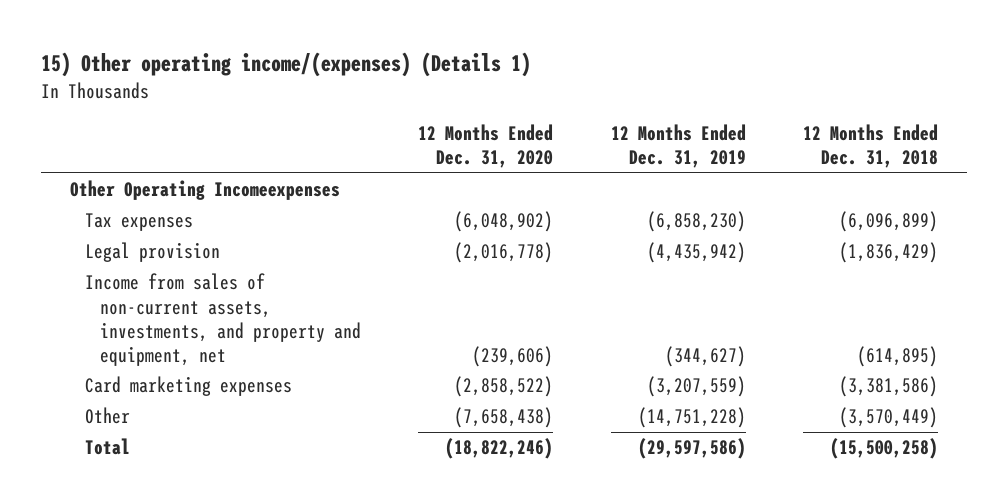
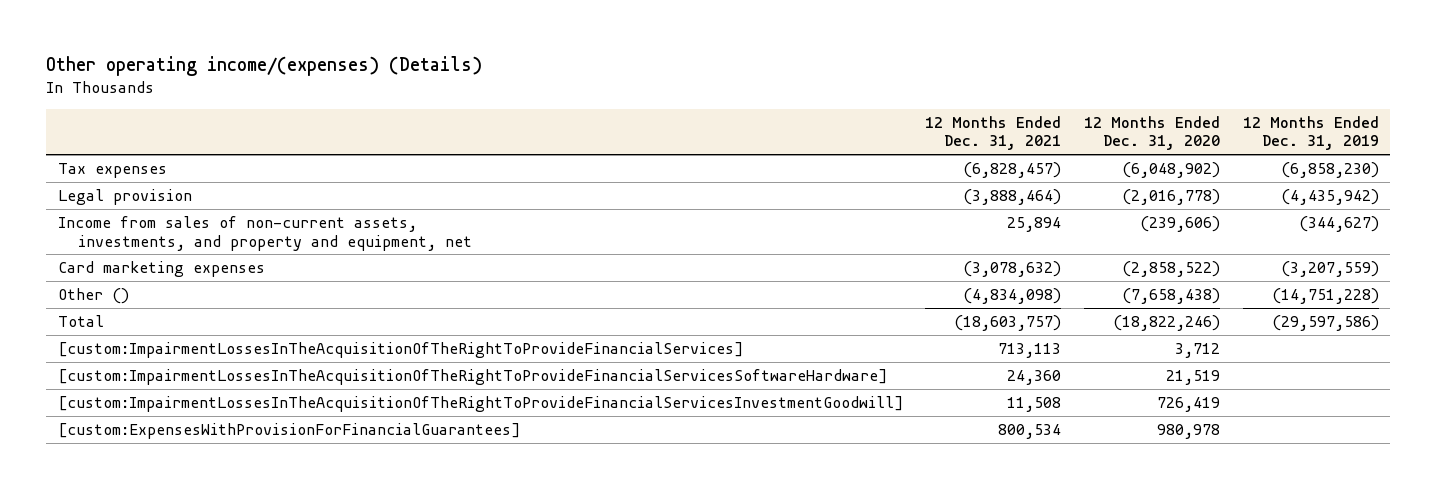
- 15) Other operating income/(expenses) (Details 1)
+ Other operating income/(expenses) (Details)
- | 12 Months Ended Dec. 31, 2020 | 12 Months Ended Dec. 31, 2019 | 12 Months Ended Dec. 31, 2018
+ | 12 Months Ended Dec. 31, 2021 | 12 Months Ended Dec. 31, 2020 | 12 Months Ended Dec. 31, 2019
- Other Operating Incomeexpenses
- Other | (7,658,438) | (14,751,228) | (3,570,449)
+ Other () | (4,834,098) | (7,658,438) | (14,751,228)
+ [custom:ImpairmentLossesInTheAcquisitionOfTheRightToProvideFinancialServices] | 713,113 | 3,712 |
+ [custom:ImpairmentLossesInTheAcquisitionOfTheRightToProvideFinancialServicesSoftwareHardware] | 24,360 | 21,519 |
+ [custom:ImpairmentLossesInTheAcquisitionOfTheRightToProvideFinancialServicesInvestmentGoodwill] | 11,508 | 726,419 |
+ [custom:ExpensesWithProvisionForFinancialGuarantees] | 800,534 | 980,978 |

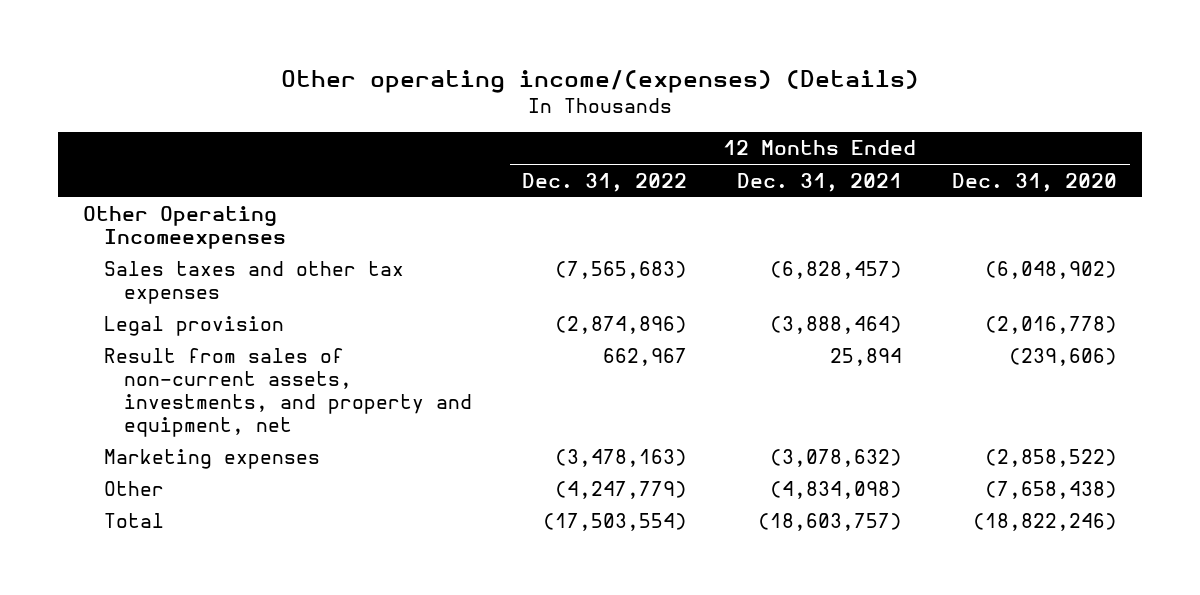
- | 12 Months Ended Dec. 31, 2021 | 12 Months Ended Dec. 31, 2020 | 12 Months Ended Dec. 31, 2019
+ | 12 Months Ended Dec. 31, 2022 | 12 Months Ended Dec. 31, 2021 | 12 Months Ended Dec. 31, 2020
- Tax expenses | (6,828,457) | (6,048,902) | (6,858,230)
+ Other Operating Incomeexpenses
+ Sales taxes and other tax expenses | (7,565,683) | (6,828,457) | (6,048,902)
- Income from sales of non-current assets, investments, and property and equipment, net | 25,894 | (239,606) | (344,627)
- Card marketing expenses | (3,078,632) | (2,858,522) | (3,207,559)
- Other () | (4,834,098) | (7,658,438) | (14,751,228)
+ Result from sales of non-current assets, investments, and property and equipment, net | 662,967 | 25,894 | (239,606)
+ Marketing expenses | (3,478,163) | (3,078,632) | (2,858,522)
+ Other | (4,247,779) | (4,834,098) | (7,658,438)
- [custom:ImpairmentLossesInTheAcquisitionOfTheRightToProvideFinancialServices] | 713,113 | 3,712 |
- [custom:ImpairmentLossesInTheAcquisitionOfTheRightToProvideFinancialServicesSoftwareHardware] | 24,360 | 21,519 |
- [custom:ImpairmentLossesInTheAcquisitionOfTheRightToProvideFinancialServicesInvestmentGoodwill] | 11,508 | 726,419 |
- [custom:ExpensesWithProvisionForFinancialGuarantees] | 800,534 | 980,978 |

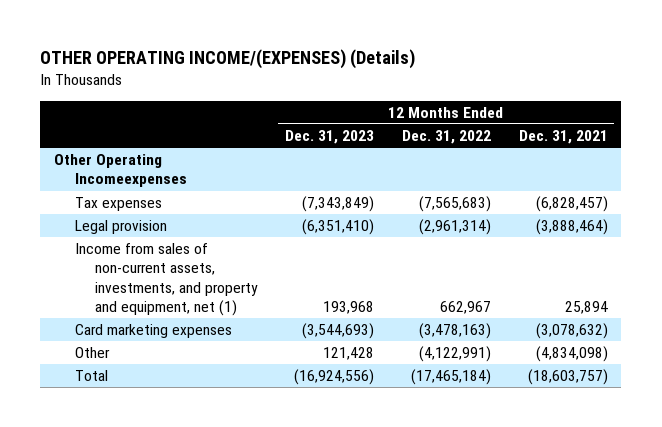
- Other operating income/(expenses) (Details)
+ OTHER OPERATING INCOME/(EXPENSES) (Details)
- | 12 Months Ended Dec. 31, 2022 | 12 Months Ended Dec. 31, 2021 | 12 Months Ended Dec. 31, 2020
+ | 12 Months Ended Dec. 31, 2023 | 12 Months Ended Dec. 31, 2022 | 12 Months Ended Dec. 31, 2021
- Sales taxes and other tax expenses | (7,565,683) | (6,828,457) | (6,048,902)
- Legal provision | (2,874,896) | (3,888,464) | (2,016,778)
- Result from sales of non-current assets, investments, and property and equipment, net | 662,967 | 25,894 | (239,606)
- Marketing expenses | (3,478,163) | (3,078,632) | (2,858,522)
- Other | (4,247,779) | (4,834,098) | (7,658,438)
- Total | (17,503,554) | (18,603,757) | (18,822,246)
+ Tax expenses | (7,343,849) | (7,565,683) | (6,828,457)
+ Legal provision | (6,351,410) | (2,961,314) | (3,888,464)
+ Income from sales of non-current assets, investments, and property and equipment, net (1) | 193,968 | 662,967 | 25,894
+ Card marketing expenses | (3,544,693) | (3,478,163) | (3,078,632)
+ Other | 121,428 | (4,122,991) | (4,834,098)
+ Total | (16,924,556) | (17,465,184) | (18,603,757)

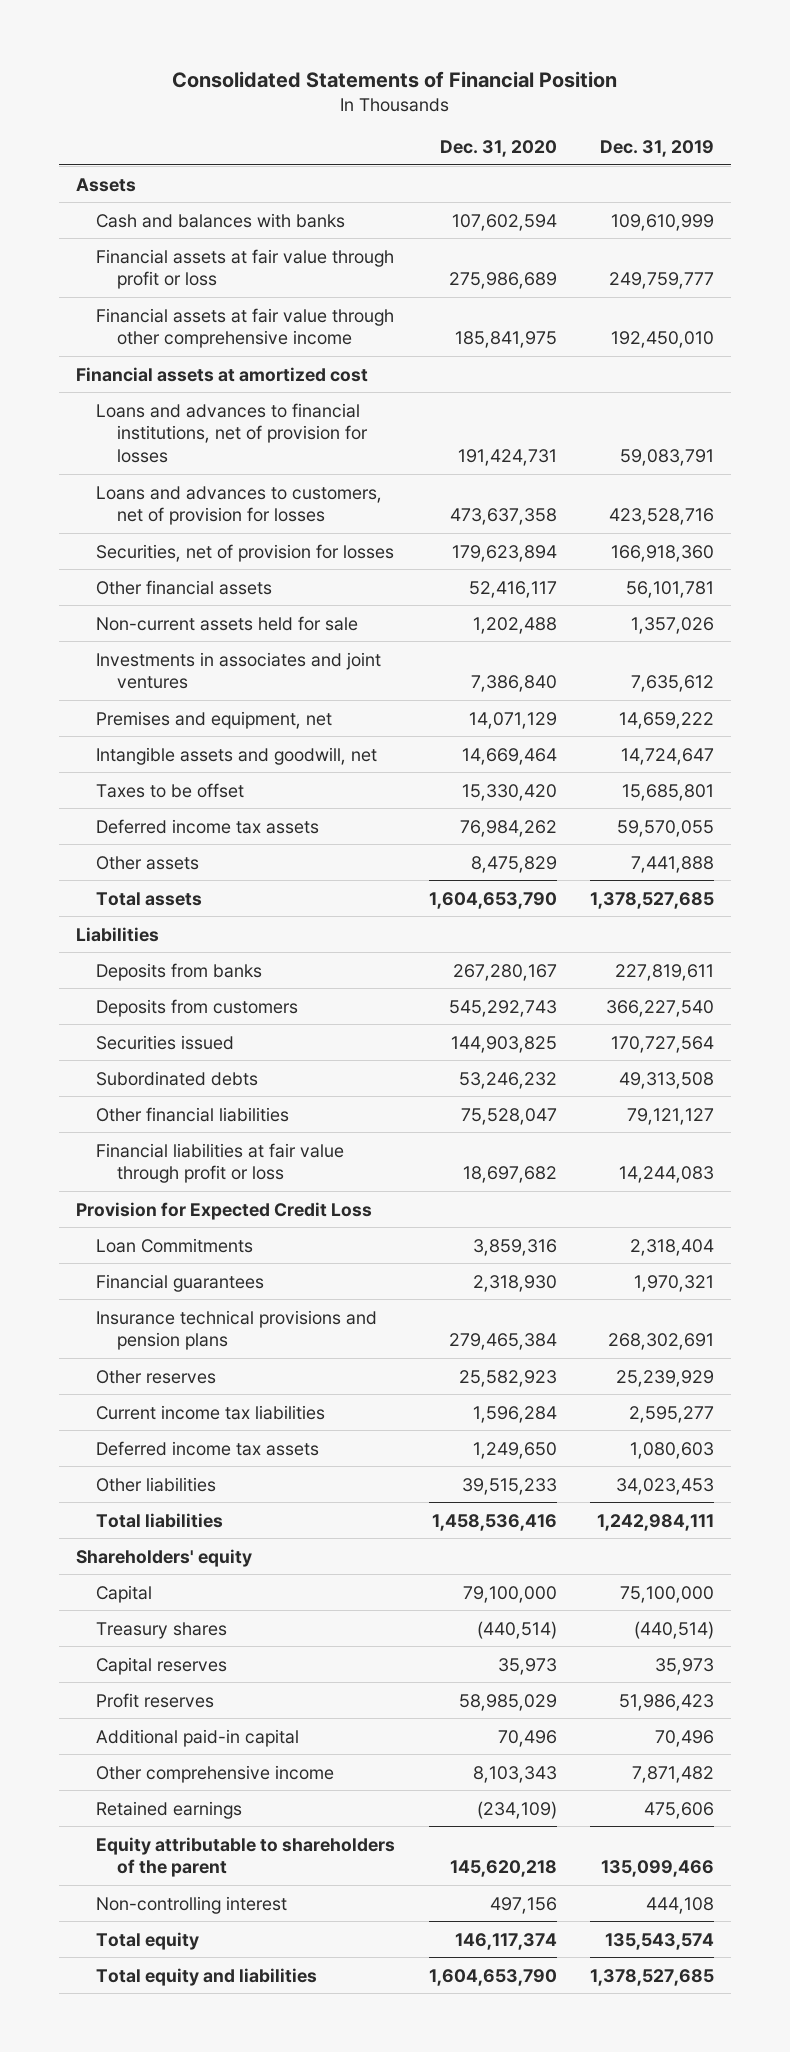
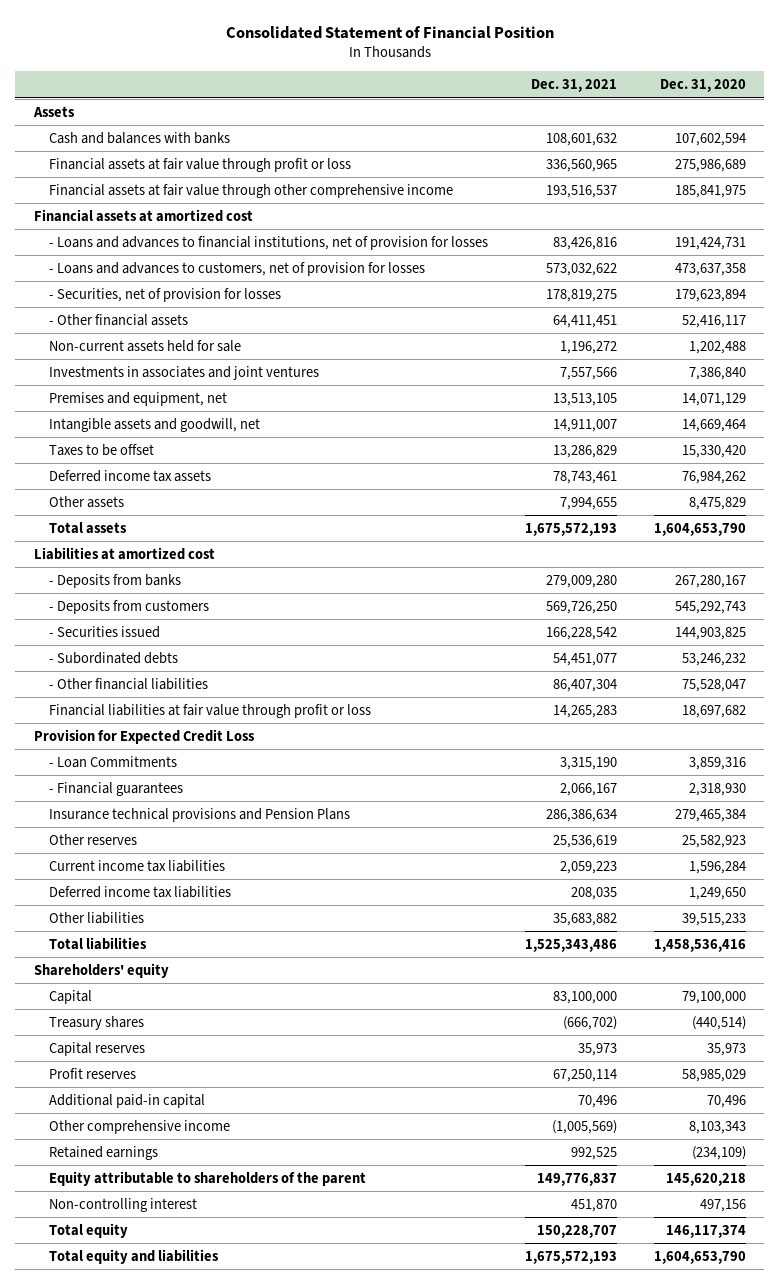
- Consolidated Statements of Financial Position
+ Consolidated Statement of Financial Position
- | Dec. 31, 2020 | Dec. 31, 2019
+ | Dec. 31, 2021 | Dec. 31, 2020
- Loans and advances to financial institutions, net of provision for losses | 191,424,731 | 59,083,791
- Loans and advances to customers, net of provision for losses | 473,637,358 | 423,528,716
- Securities, net of provision for losses | 179,623,894 | 166,918,360
- Other financial assets | 52,416,117 | 56,101,781
+ - Loans and advances to financial institutions, net of provision for losses | 83,426,816 | 191,424,731
+ - Loans and advances to customers, net of provision for losses | 573,032,622 | 473,637,358
+ - Securities, net of provision for losses | 178,819,275 | 179,623,894
+ - Other financial assets | 64,411,451 | 52,416,117
- Liabilities
- Deposits from banks | 267,280,167 | 227,819,611
- Deposits from customers | 545,292,743 | 366,227,540
- Securities issued | 144,903,825 | 170,727,564
- Subordinated debts | 53,246,232 | 49,313,508
- Other financial liabilities | 75,528,047 | 79,121,127
+ Liabilities at amortized cost
+ - Deposits from banks | 279,009,280 | 267,280,167
+ - Deposits from customers | 569,726,250 | 545,292,743
+ - Securities issued | 166,228,542 | 144,903,825
+ - Subordinated debts | 54,451,077 | 53,246,232
+ - Other financial liabilities | 86,407,304 | 75,528,047
- Loan Commitments | 3,859,316 | 2,318,404
- Financial guarantees | 2,318,930 | 1,970,321
- Insurance technical provisions and pension plans | 279,465,384 | 268,302,691
+ - Loan Commitments | 3,315,190 | 3,859,316
+ - Financial guarantees | 2,066,167 | 2,318,930
+ Insurance technical provisions and Pension Plans | 286,386,634 | 279,465,384
- Deferred income tax assets | 1,249,650 | 1,080,603
+ Deferred income tax liabilities | 208,035 | 1,249,650

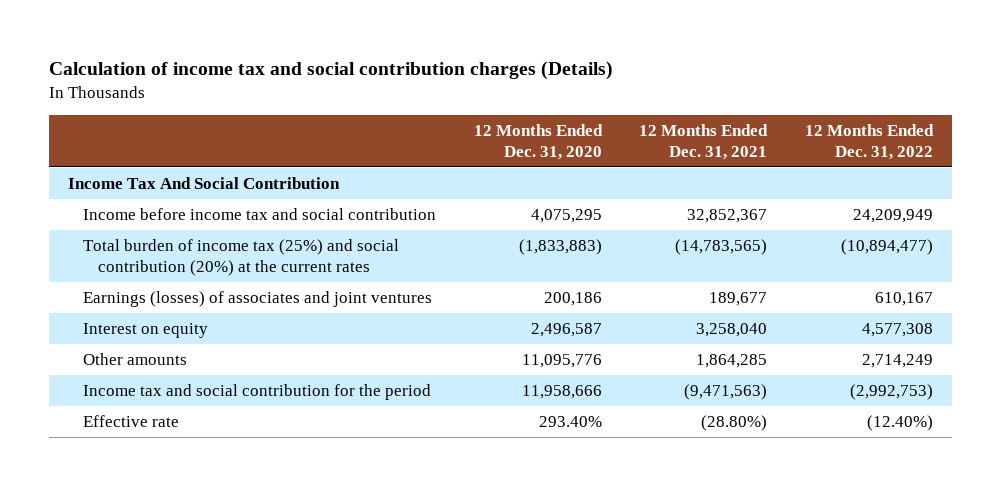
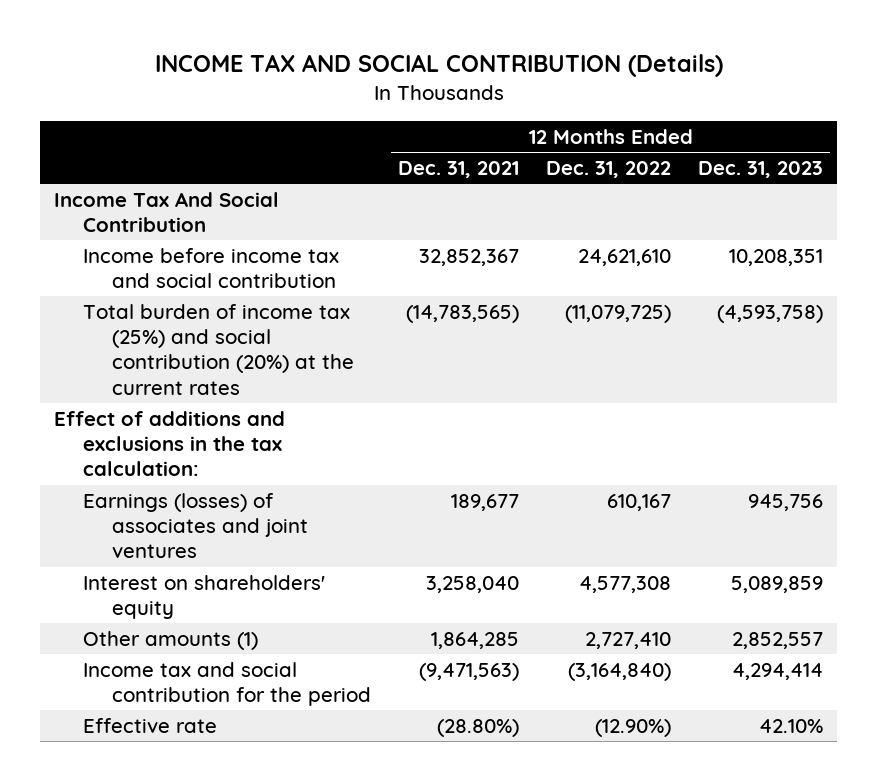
- Calculation of income tax and social contribution charges (Details)
+ INCOME TAX AND SOCIAL CONTRIBUTION (Details)
- | 12 Months Ended Dec. 31, 2020 | 12 Months Ended Dec. 31, 2021 | 12 Months Ended Dec. 31, 2022
+ | 12 Months Ended Dec. 31, 2021 | 12 Months Ended Dec. 31, 2022 | 12 Months Ended Dec. 31, 2023
- Income before income tax and social contribution | 4,075,295 | 32,852,367 | 24,209,949
- Total burden of income tax (25%) and social contribution (20%) at the current rates | (1,833,883) | (14,783,565) | (10,894,477)
+ Income before income tax and social contribution | 32,852,367 | 24,621,610 | 10,208,351
+ Total burden of income tax (25%) and social contribution (20%) at the current rates | (14,783,565) | (11,079,725) | (4,593,758)
+ Effect of additions and exclusions in the tax calculation:
- Interest on equity | 2,496,587 | 3,258,040 | 4,577,308
- Other amounts | 11,095,776 | 1,864,285 | 2,714,249
- Income tax and social contribution for the period | 11,958,666 | (9,471,563) | (2,992,753)
- Effective rate | 293.40% | (28.80%) | (12.40%)
+ Interest on shareholders' equity | 3,258,040 | 4,577,308 | 5,089,859
+ Other amounts (1) | 1,864,285 | 2,727,410 | 2,852,557
+ Income tax and social contribution for the period | (9,471,563) | (3,164,840) | 4,294,414
+ Effective rate | (28.80%) | (12.90%) | 42.10%

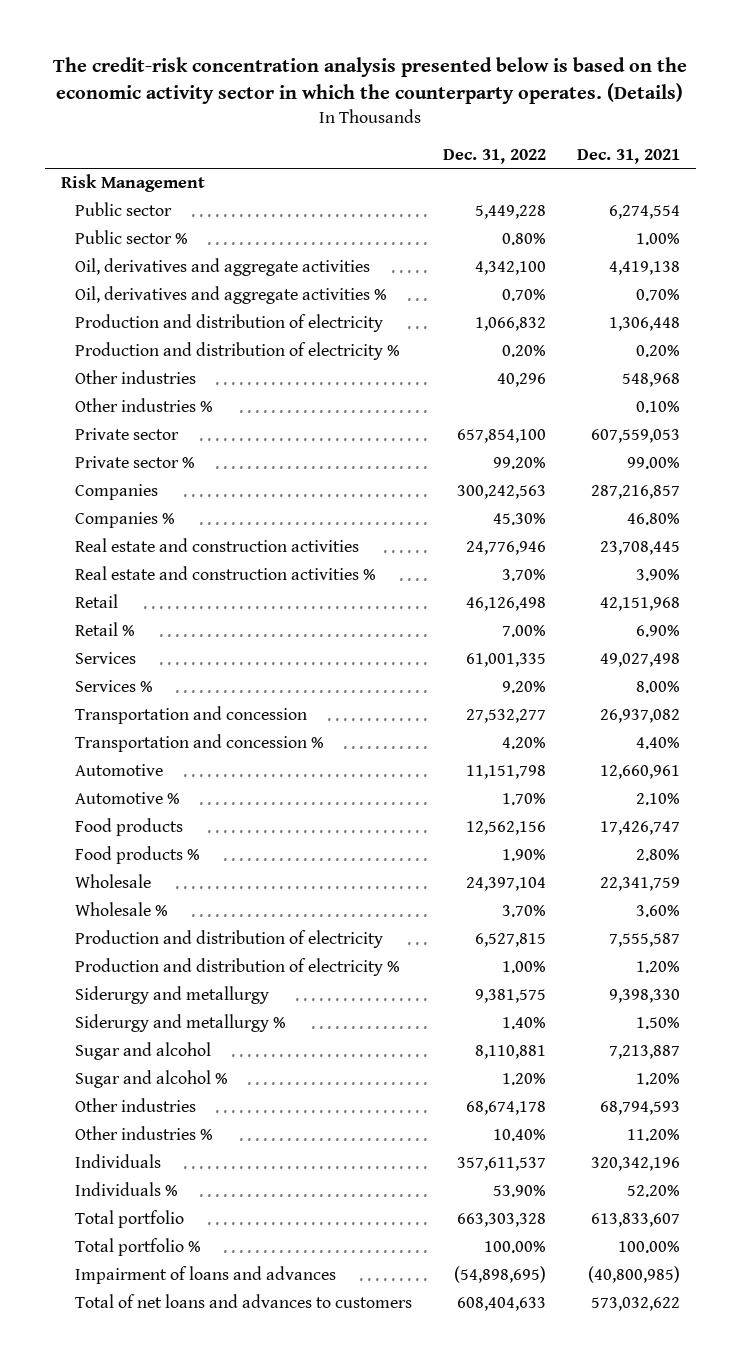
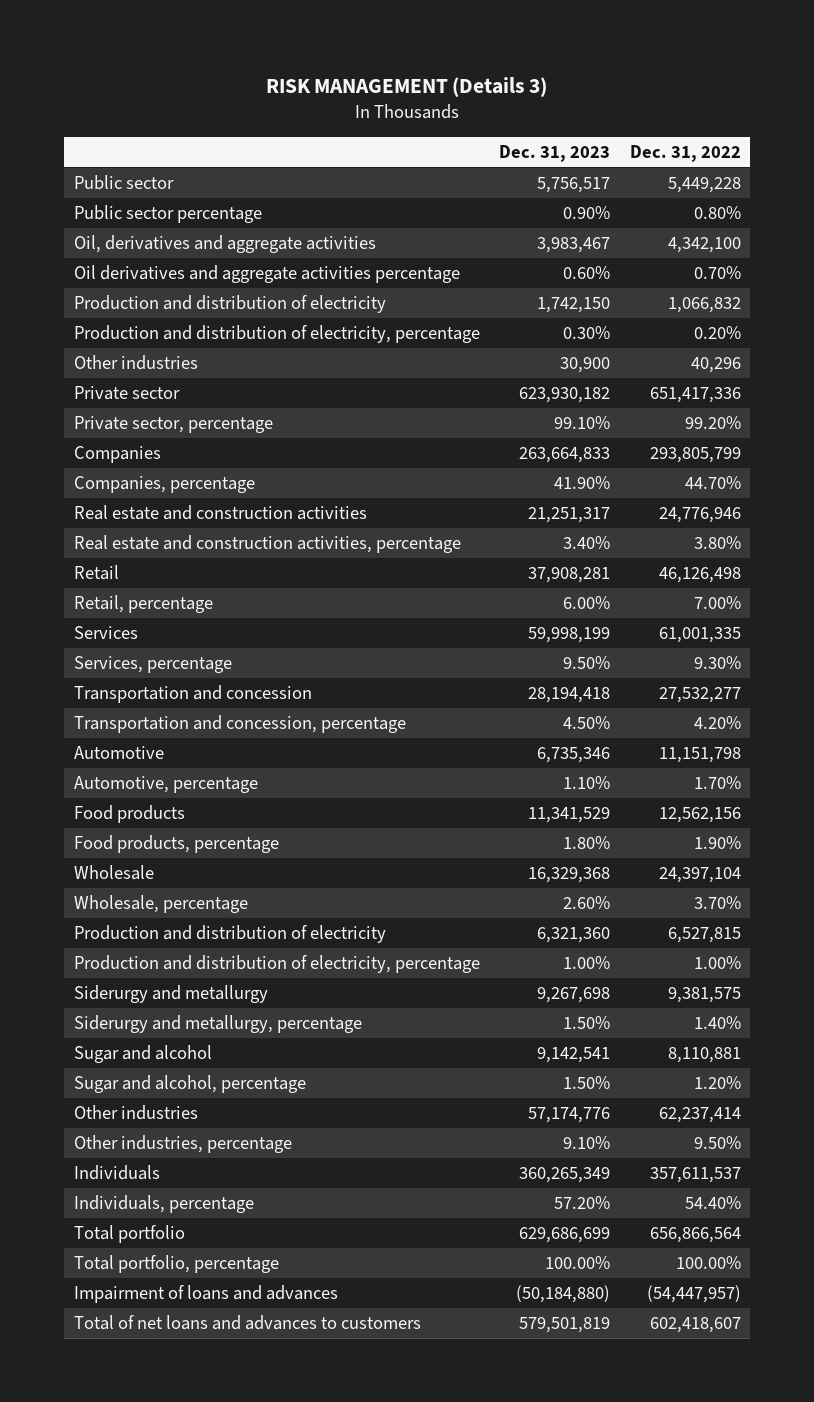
- The credit-risk concentration analysis presented below is based on the economic activity sector in which the counterparty operates. (Details)
+ RISK MANAGEMENT (Details 3)
- | Dec. 31, 2022 | Dec. 31, 2021
+ | Dec. 31, 2023 | Dec. 31, 2022
- Risk Management
- Public sector % | 0.80% | 1.00%
+ Public sector percentage | 0.90% | 0.80%
- Oil, derivatives and aggregate activities % | 0.70% | 0.70%
+ Oil derivatives and aggregate activities percentage | 0.60% | 0.70%
- Production and distribution of electricity % | 0.20% | 0.20%
+ Production and distribution of electricity, percentage | 0.30% | 0.20%
- Other industries % | | 0.10%
- Private sector | 657,854,100 | 607,559,053
- Private sector % | 99.20% | 99.00%
- Companies | 300,242,563 | 287,216,857
- Companies % | 45.30% | 46.80%
+ Private sector | 623,930,182 | 651,417,336
+ Private sector, percentage | 99.10% | 99.20%
+ Companies | 263,664,833 | 293,805,799
+ Companies, percentage | 41.90% | 44.70%
- Real estate and construction activities % | 3.70% | 3.90%
+ Real estate and construction activities, percentage | 3.40% | 3.80%
- Retail % | 7.00% | 6.90%
+ Retail, percentage | 6.00% | 7.00%
- Services % | 9.20% | 8.00%
+ Services, percentage | 9.50% | 9.30%
- Transportation and concession % | 4.20% | 4.40%
+ Transportation and concession, percentage | 4.50% | 4.20%
- Automotive % | 1.70% | 2.10%
+ Automotive, percentage | 1.10% | 1.70%
- Food products % | 1.90% | 2.80%
+ Food products, percentage | 1.80% | 1.90%
- Wholesale % | 3.70% | 3.60%
+ Wholesale, percentage | 2.60% | 3.70%
- Production and distribution of electricity % | 1.00% | 1.20%
+ Production and distribution of electricity, percentage | 1.00% | 1.00%
- Siderurgy and metallurgy % | 1.40% | 1.50%
+ Siderurgy and metallurgy, percentage | 1.50% | 1.40%
- Sugar and alcohol % | 1.20% | 1.20%
- Other industries | 68,674,178 | 68,794,593
- Other industries % | 10.40% | 11.20%
+ Sugar and alcohol, percentage | 1.50% | 1.20%
+ Other industries | 57,174,776 | 62,237,414
+ Other industries, percentage | 9.10% | 9.50%
- Individuals % | 53.90% | 52.20%
- Total portfolio | 663,303,328 | 613,833,607
- Total portfolio % | 100.00% | 100.00%
- Impairment of loans and advances | (54,898,695) | (40,800,985)
- Total of net loans and advances to customers | 608,404,633 | 573,032,622
+ Individuals, percentage | 57.20% | 54.40%
+ Total portfolio | 629,686,699 | 656,866,564
+ Total portfolio, percentage | 100.00% | 100.00%
+ Impairment of loans and advances | (50,184,880) | (54,447,957)
+ Total of net loans and advances to customers | 579,501,819 | 602,418,607

